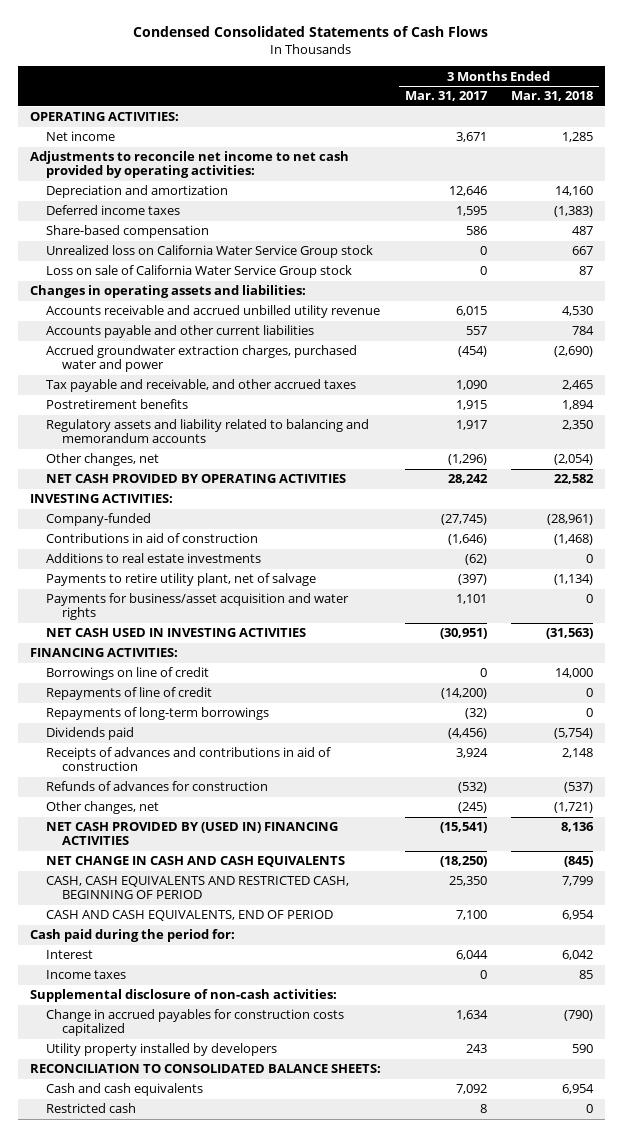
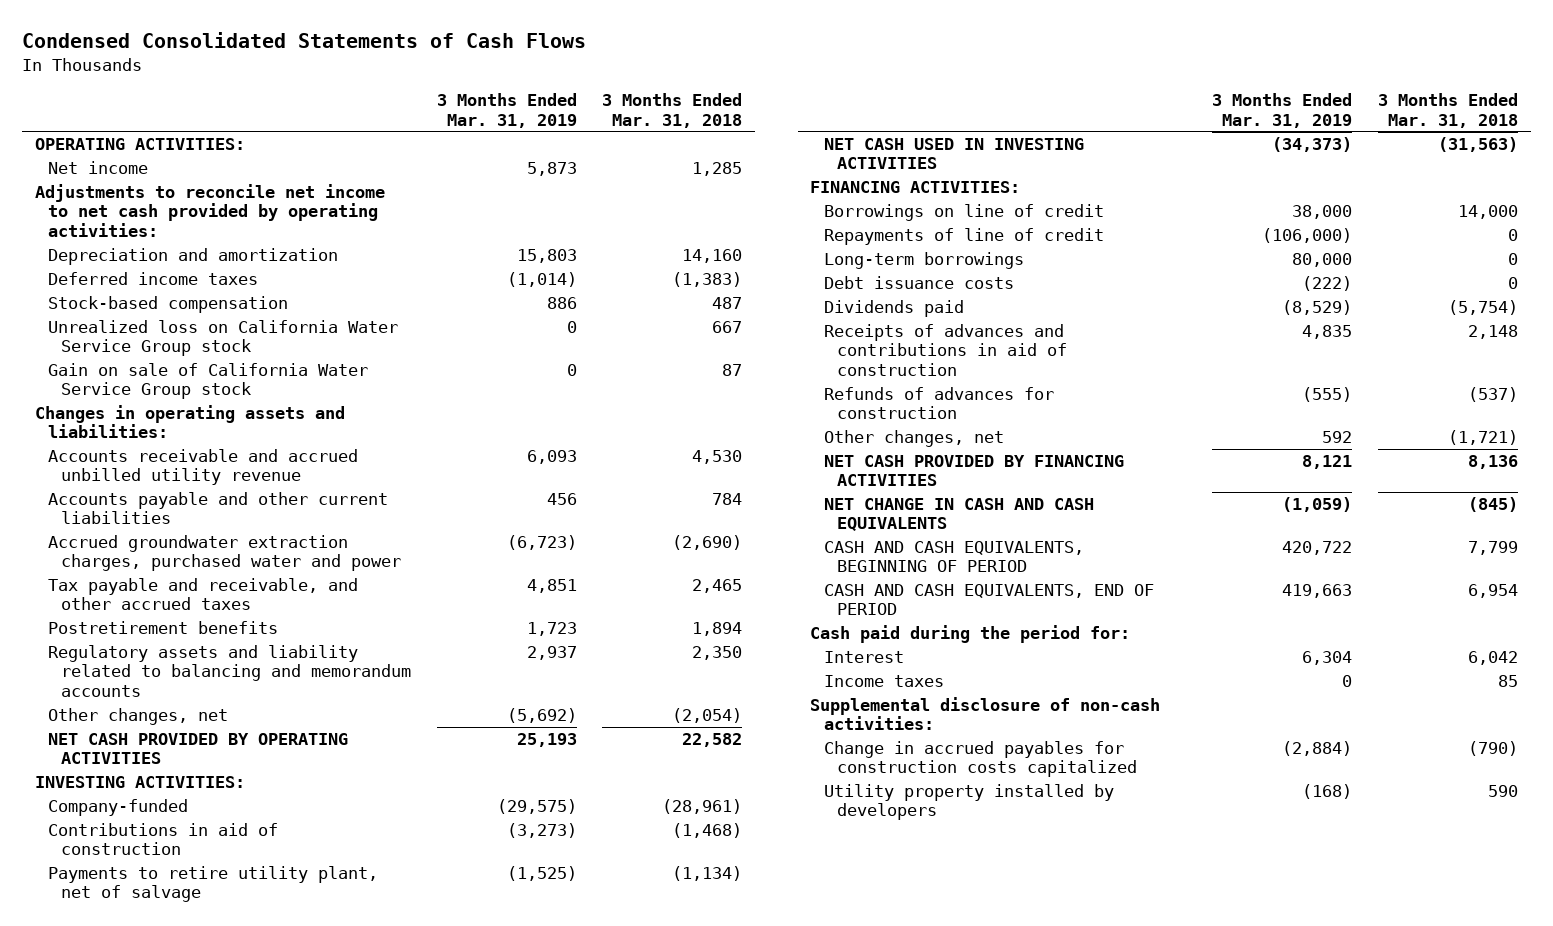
- | 3 Months Ended Mar. 31, 2017 | 3 Months Ended Mar. 31, 2018
+ | 3 Months Ended Mar. 31, 2019 | 3 Months Ended Mar. 31, 2018
- Share-based compensation | 586 | 487
+ Stock-based compensation | 886 | 487
- Loss on sale of California Water Service Group stock | 0 | 87
+ Gain on sale of California Water Service Group stock | 0 | 87
- Additions to real estate investments | (62) | 0
- Payments for business/asset acquisition and water rights | 1,101 | 0
- Repayments of long-term borrowings | (32) | 0
+ Long-term borrowings | 80,000 | 0
+ Debt issuance costs | (222) | 0
- NET CASH PROVIDED BY (USED IN) FINANCING ACTIVITIES | (15,541) | 8,136
+ NET CASH PROVIDED BY FINANCING ACTIVITIES | 8,121 | 8,136
- CASH, CASH EQUIVALENTS AND RESTRICTED CASH, BEGINNING OF PERIOD | 25,350 | 7,799
+ CASH AND CASH EQUIVALENTS, BEGINNING OF PERIOD | 420,722 | 7,799
- RECONCILIATION TO CONSOLIDATED BALANCE SHEETS:
- Cash and cash equivalents | 7,092 | 6,954
- Restricted cash | 8 | 0

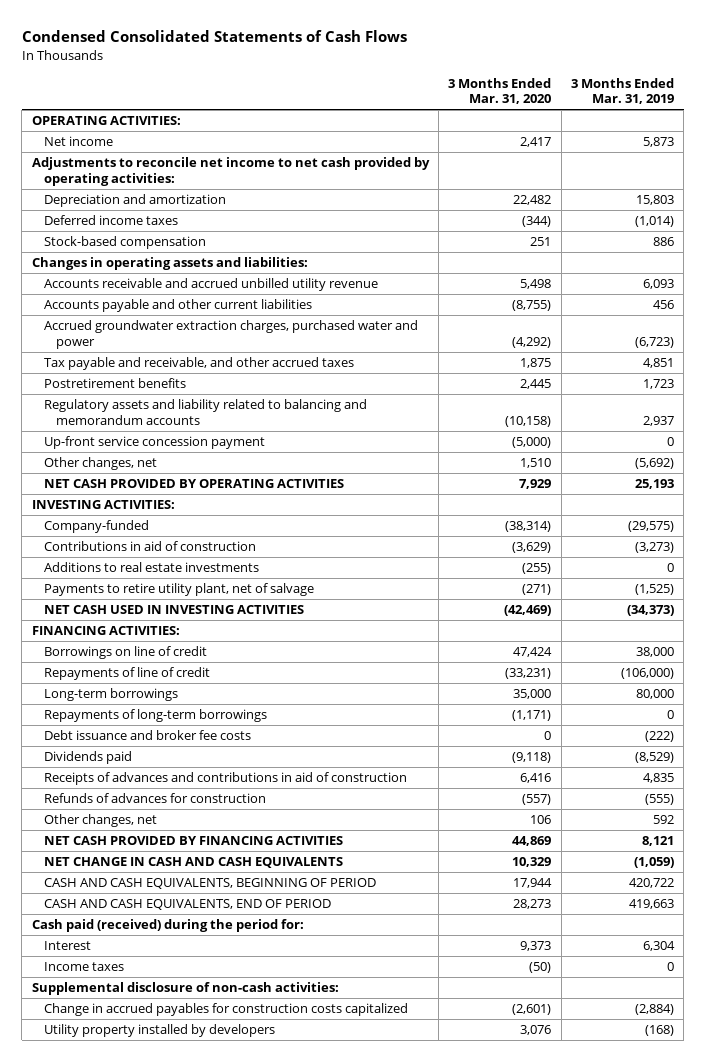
- | 3 Months Ended Mar. 31, 2019 | 3 Months Ended Mar. 31, 2018
+ | 3 Months Ended Mar. 31, 2020 | 3 Months Ended Mar. 31, 2019
- Unrealized loss on California Water Service Group stock | 0 | 667
- Gain on sale of California Water Service Group stock | 0 | 87
+ Up-front service concession payment | (5,000) | 0
+ Additions to real estate investments | (255) | 0
- Debt issuance costs | (222) | 0
+ Repayments of long-term borrowings | (1,171) | 0
+ Debt issuance and broker fee costs | 0 | (222)
- Cash paid during the period for:
+ Cash paid (received) during the period for:

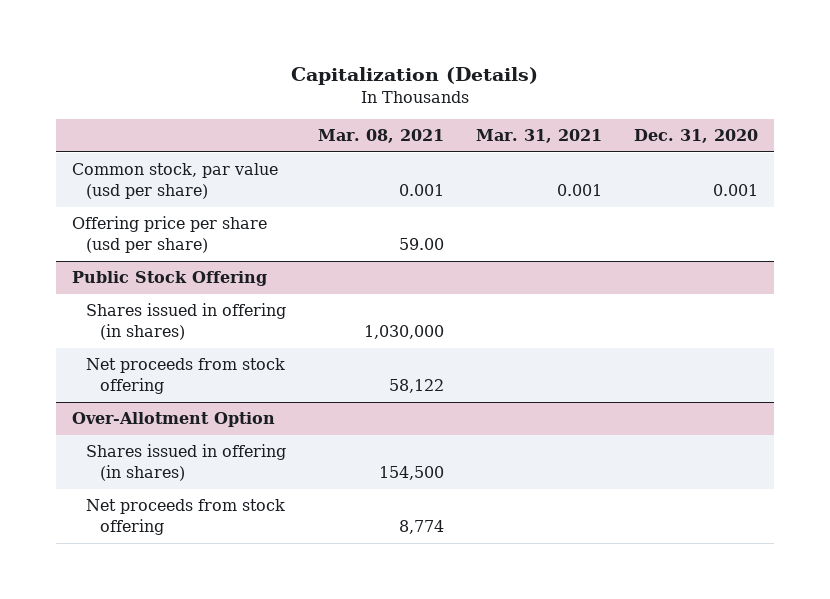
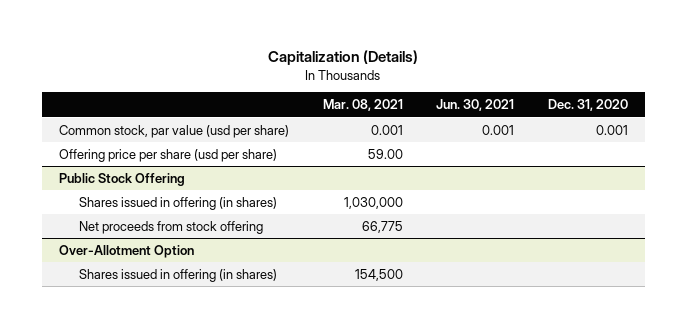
- | Mar. 08, 2021 | Mar. 31, 2021 | Dec. 31, 2020
+ | Mar. 08, 2021 | Jun. 30, 2021 | Dec. 31, 2020
@ Public Stock Offering
- Net proceeds from stock offering | 58,122 | |
+ Net proceeds from stock offering | 66,775 | |
@ Over-Allotment Option
- Net proceeds from stock offering | 8,774 | |

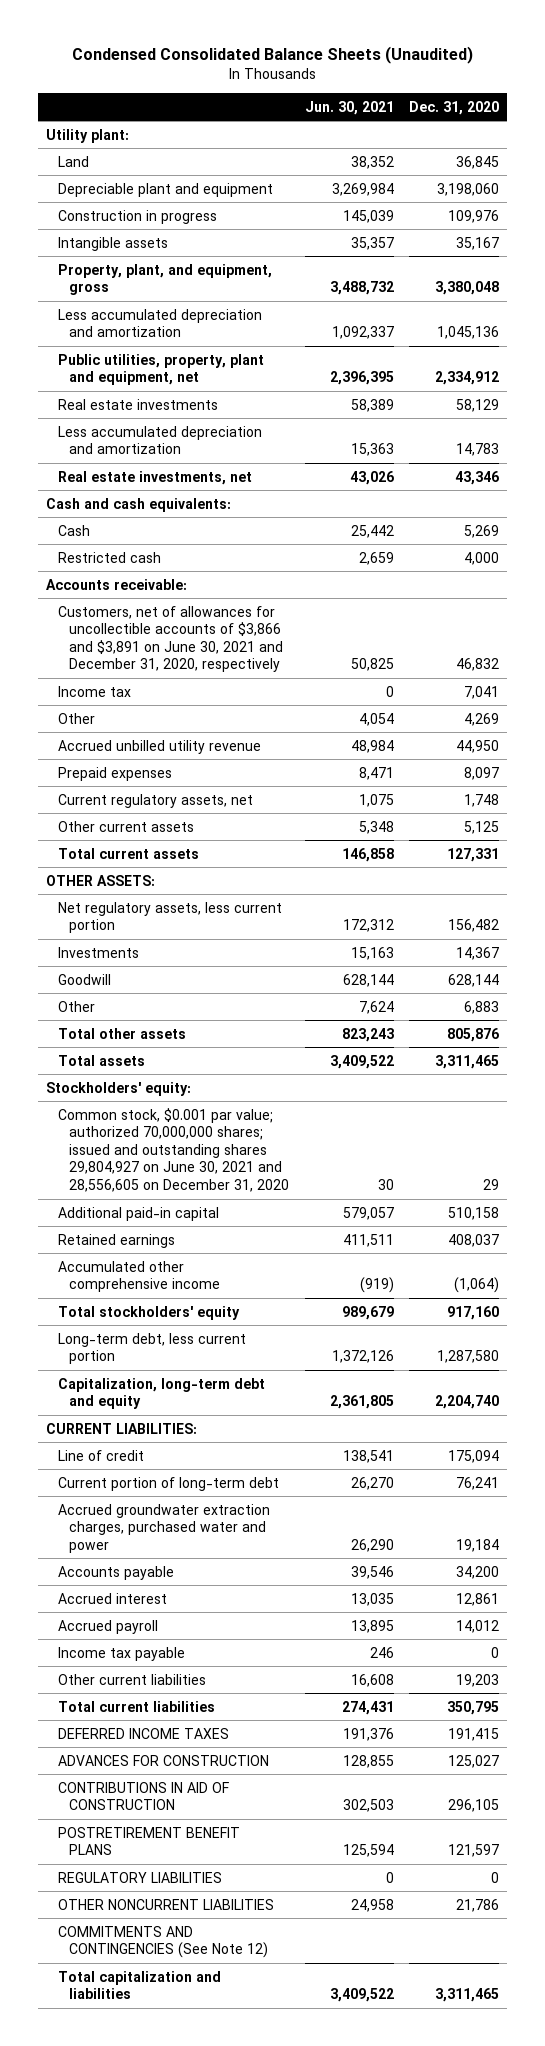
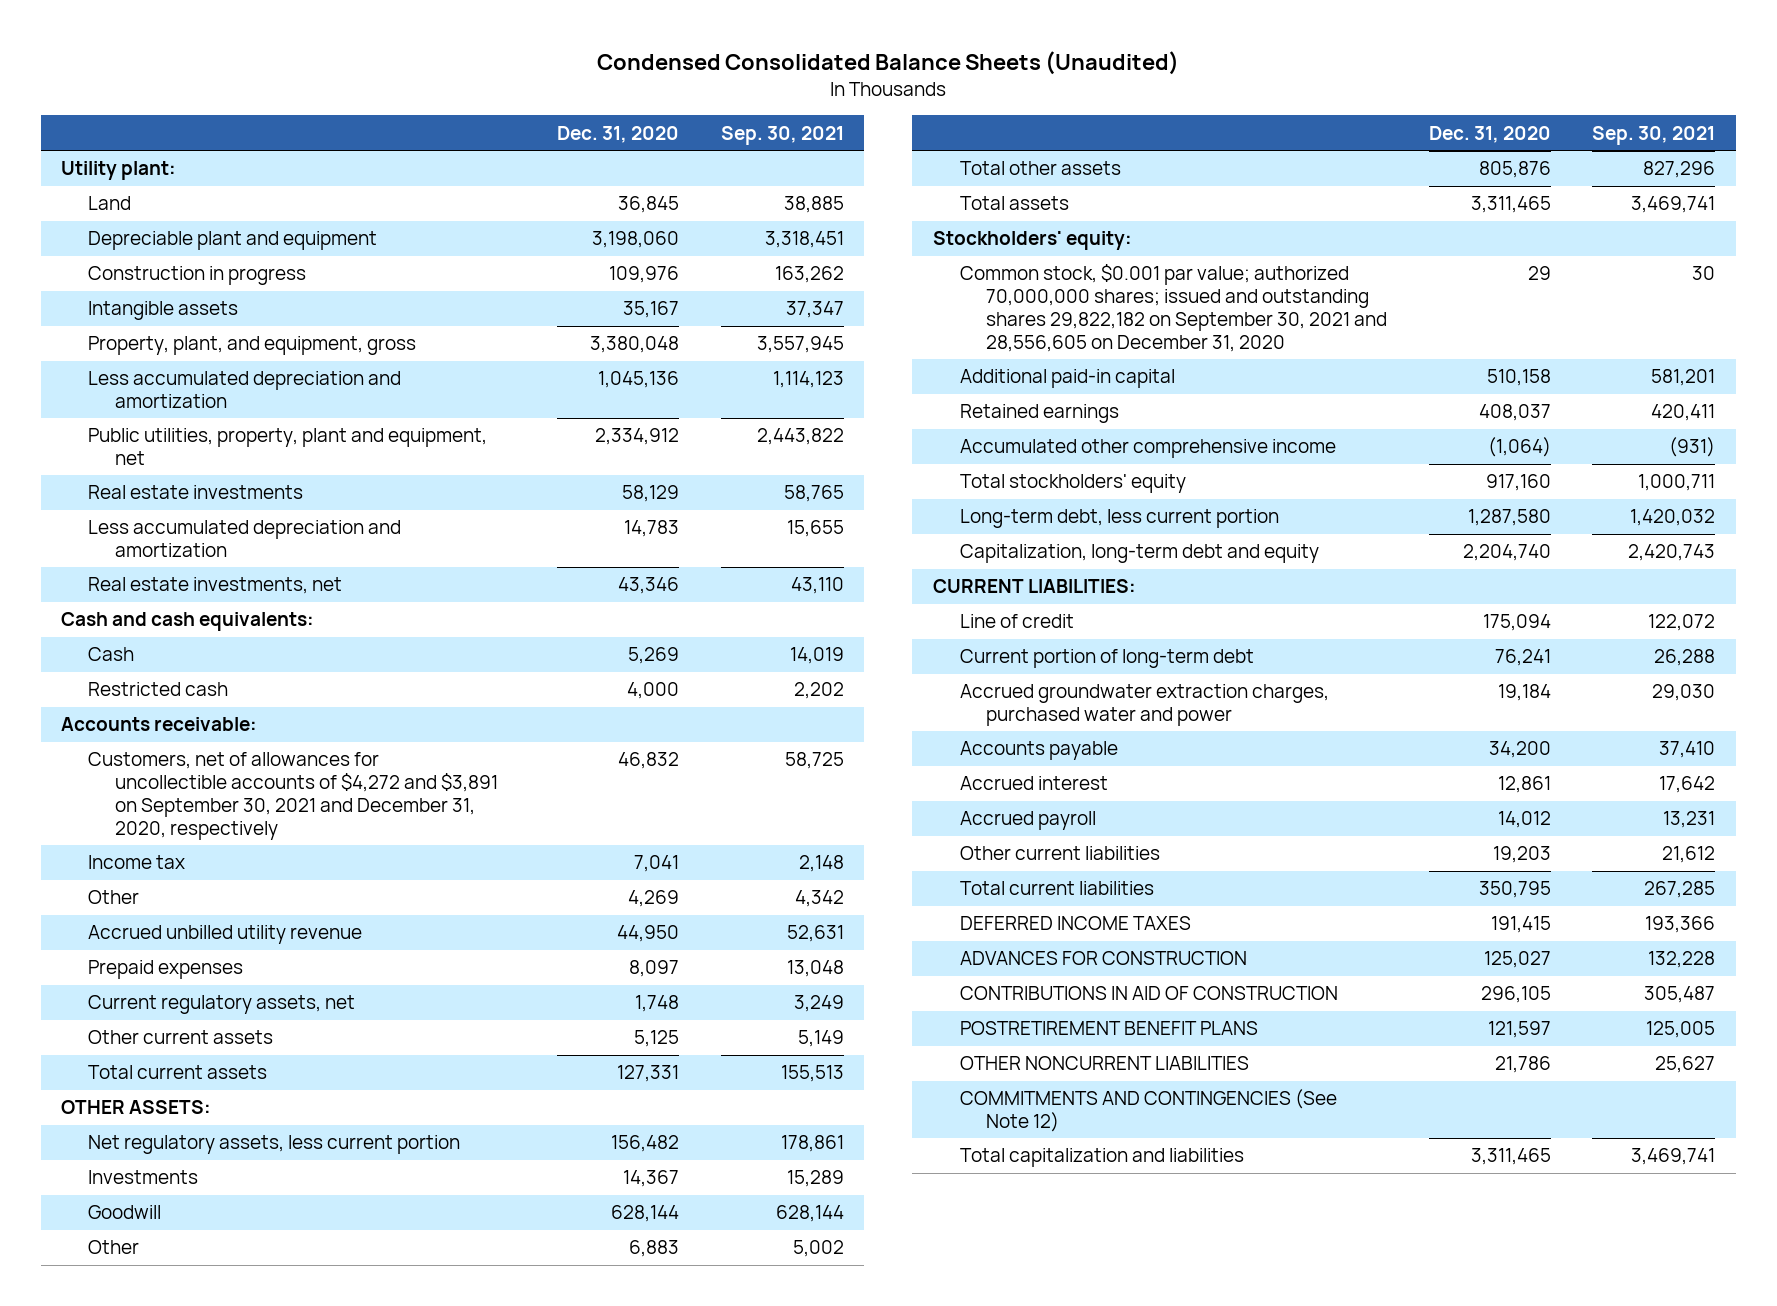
- | Jun. 30, 2021 | Dec. 31, 2020
+ | Dec. 31, 2020 | Sep. 30, 2021
- Customers, net of allowances for uncollectible accounts of $3,866 and $3,891 on June 30, 2021 and December 31, 2020, respectively | 50,825 | 46,832
+ Customers, net of allowances for uncollectible accounts of $4,272 and $3,891 on September 30, 2021 and December 31, 2020, respectively | 46,832 | 58,725
- Common stock, $0.001 par value; authorized 70,000,000 shares; issued and outstanding shares 29,804,927 on June 30, 2021 and 28,556,605 on December 31, 2020 | 30 | 29
+ Common stock, $0.001 par value; authorized 70,000,000 shares; issued and outstanding shares 29,822,182 on September 30, 2021 and 28,556,605 on December 31, 2020 | 29 | 30
- Income tax payable | 246 | 0
- REGULATORY LIABILITIES | 0 | 0

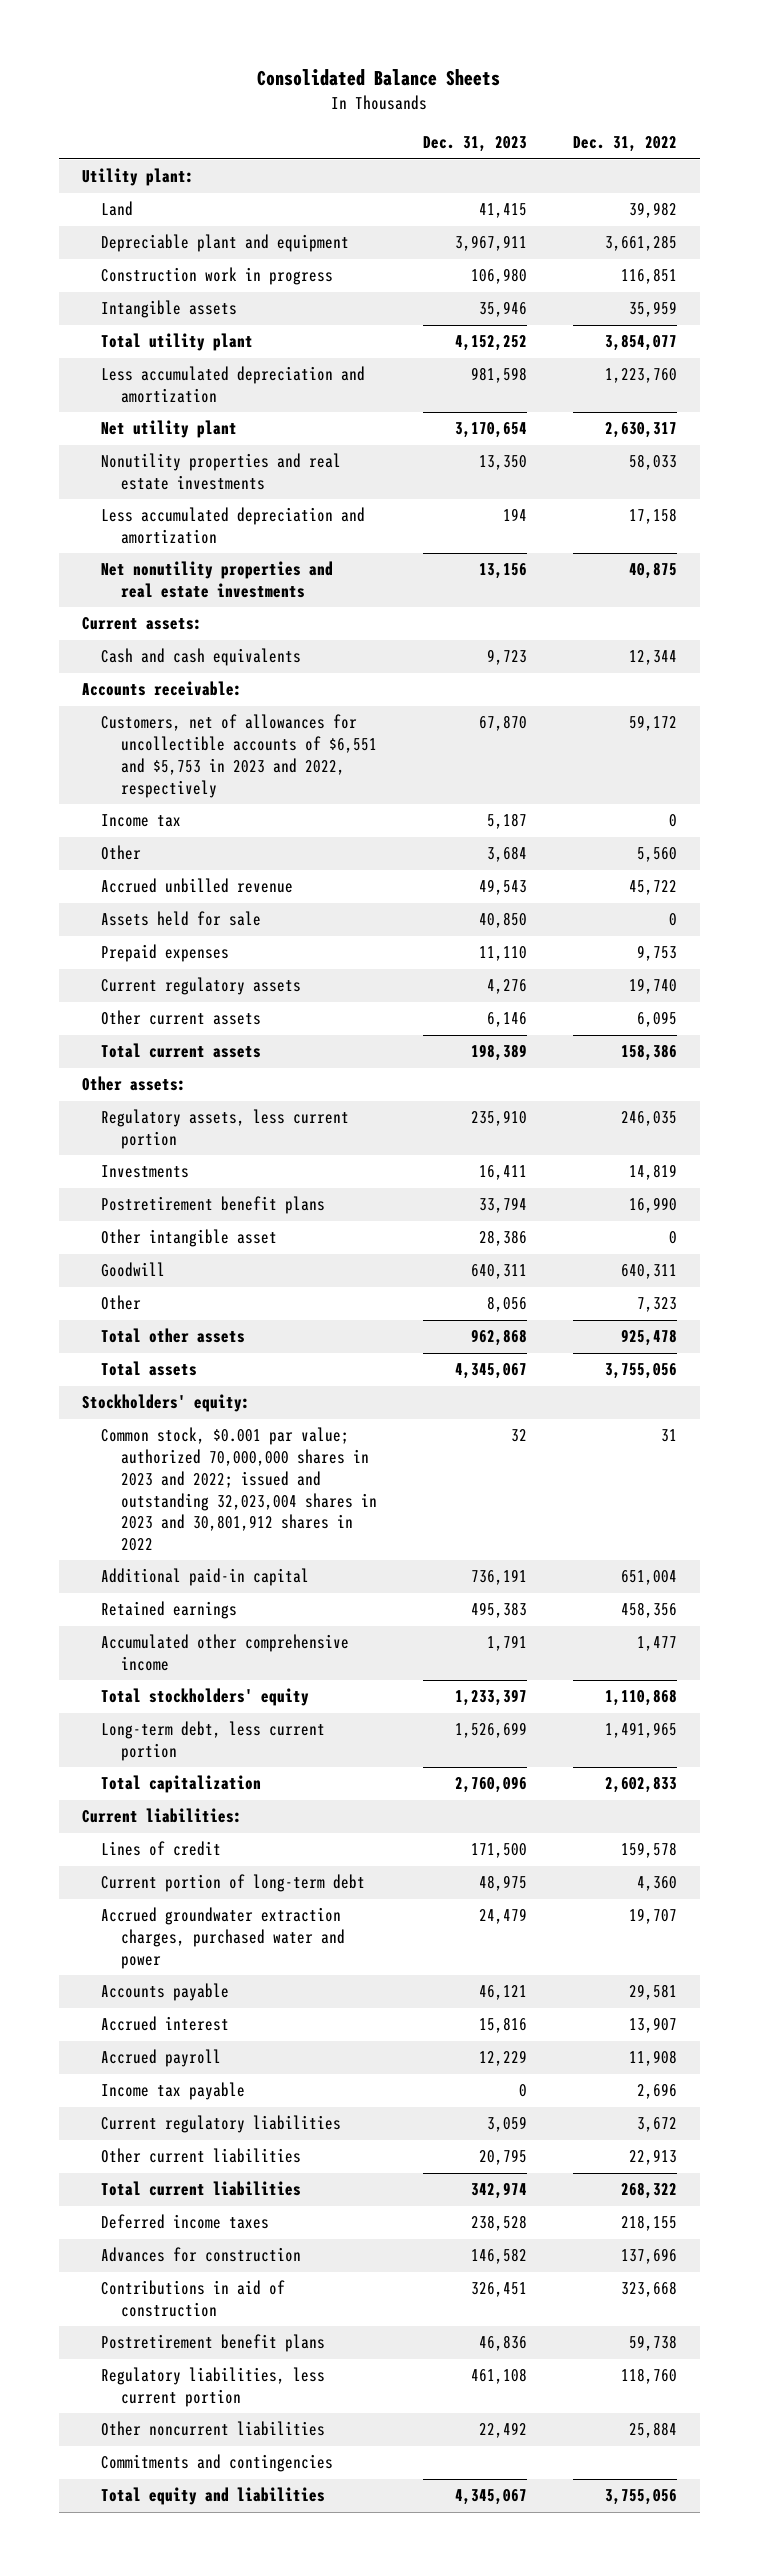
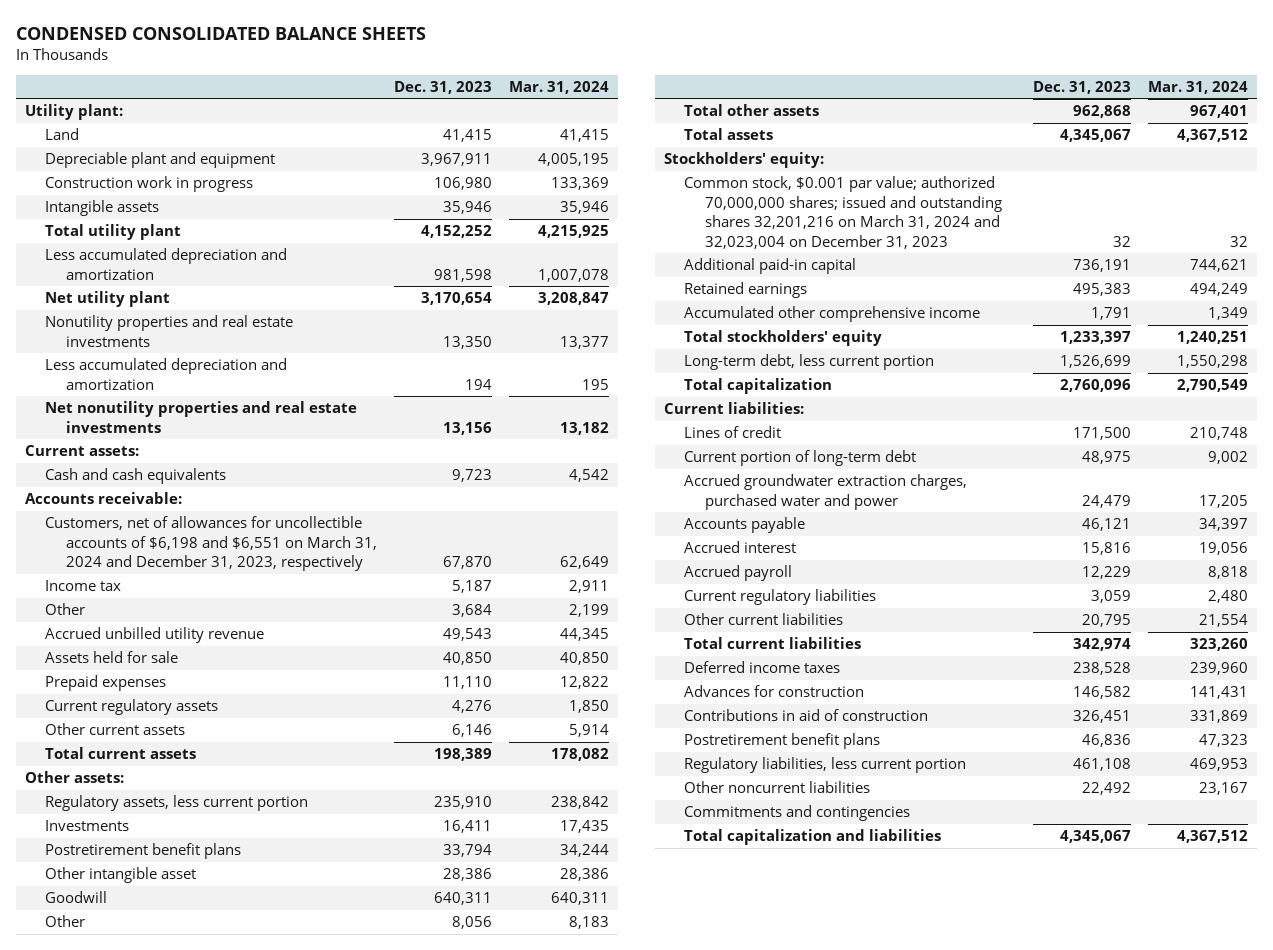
- Consolidated Balance Sheets
+ CONDENSED CONSOLIDATED BALANCE SHEETS
- | Dec. 31, 2023 | Dec. 31, 2022
+ | Dec. 31, 2023 | Mar. 31, 2024
- Customers, net of allowances for uncollectible accounts of $6,551 and $5,753 in 2023 and 2022, respectively | 67,870 | 59,172
+ Customers, net of allowances for uncollectible accounts of $6,198 and $6,551 on March 31, 2024 and December 31, 2023, respectively | 67,870 | 62,649
- Accrued unbilled revenue | 49,543 | 45,722
+ Accrued unbilled utility revenue | 49,543 | 44,345
- Common stock, $0.001 par value; authorized 70,000,000 shares in 2023 and 2022; issued and outstanding 32,023,004 shares in 2023 and 30,801,912 shares in 2022 | 32 | 31
+ Common stock, $0.001 par value; authorized 70,000,000 shares; issued and outstanding shares 32,201,216 on March 31, 2024 and 32,023,004 on December 31, 2023 | 32 | 32
- Income tax payable | 0 | 2,696
- Total equity and liabilities | 4,345,067 | 3,755,056
+ Total capitalization and liabilities | 4,345,067 | 4,367,512

